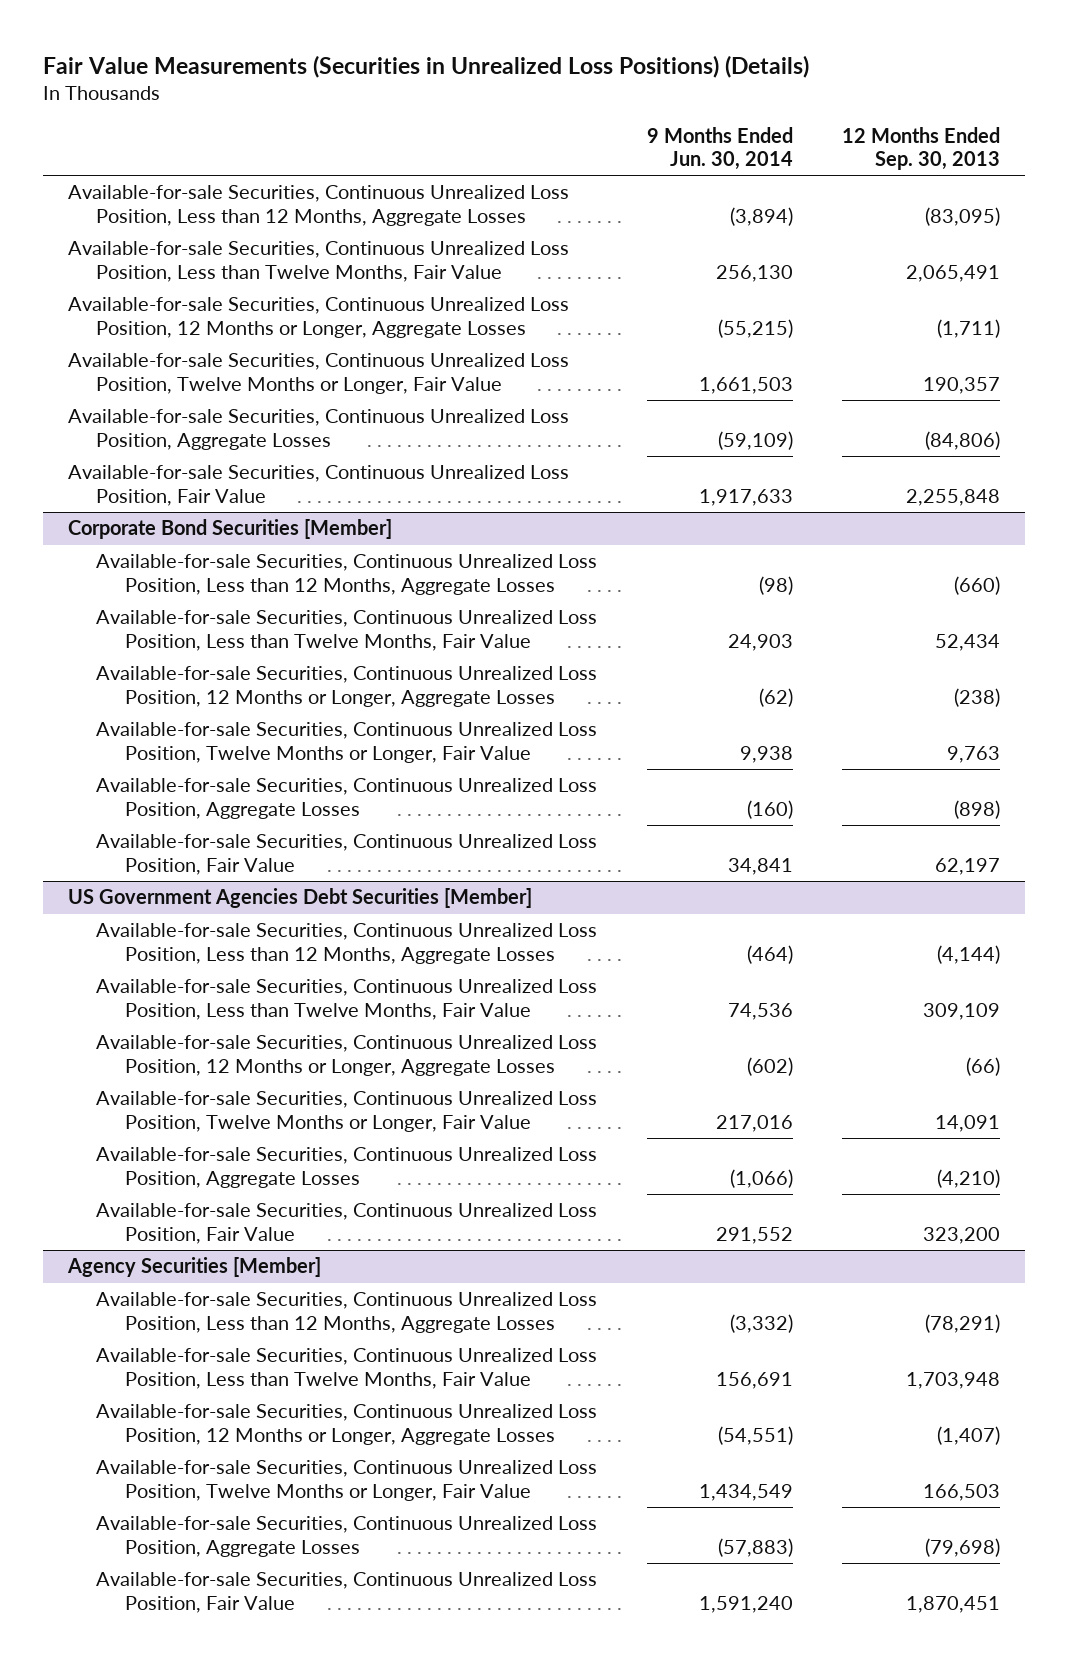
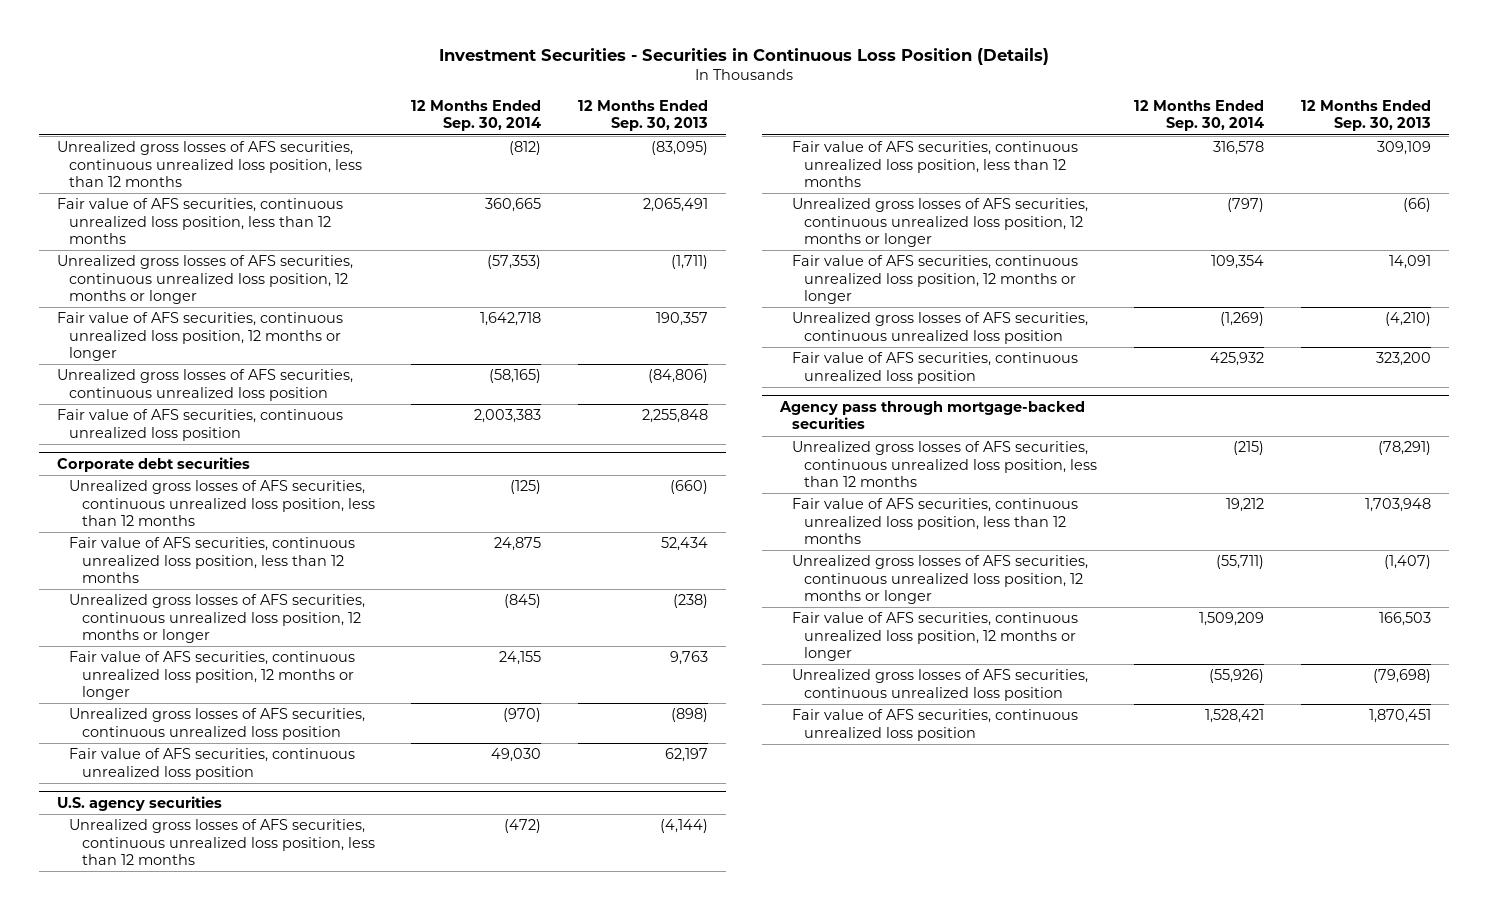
- Fair Value Measurements (Securities in Unrealized Loss Positions) (Details)
+ Investment Securities - Securities in Continuous Loss Position (Details)
- | 9 Months Ended Jun. 30, 2014 | 12 Months Ended Sep. 30, 2013
+ | 12 Months Ended Sep. 30, 2014 | 12 Months Ended Sep. 30, 2013
- Available-for-sale Securities, Continuous Unrealized Loss Position, Less than 12 Months, Aggregate Losses | (3,894) | (83,095)
- Available-for-sale Securities, Continuous Unrealized Loss Position, Less than Twelve Months, Fair Value | 256,130 | 2,065,491
- Available-for-sale Securities, Continuous Unrealized Loss Position, 12 Months or Longer, Aggregate Losses | (55,215) | (1,711)
- Available-for-sale Securities, Continuous Unrealized Loss Position, Twelve Months or Longer, Fair Value | 1,661,503 | 190,357
- Available-for-sale Securities, Continuous Unrealized Loss Position, Aggregate Losses | (59,109) | (84,806)
- Available-for-sale Securities, Continuous Unrealized Loss Position, Fair Value | 1,917,633 | 2,255,848
- Corporate Bond Securities [Member]
- Available-for-sale Securities, Continuous Unrealized Loss Position, Less than 12 Months, Aggregate Losses | (98) | (660)
- Available-for-sale Securities, Continuous Unrealized Loss Position, Less than Twelve Months, Fair Value | 24,903 | 52,434
- Available-for-sale Securities, Continuous Unrealized Loss Position, 12 Months or Longer, Aggregate Losses | (62) | (238)
- Available-for-sale Securities, Continuous Unrealized Loss Position, Twelve Months or Longer, Fair Value | 9,938 | 9,763
- Available-for-sale Securities, Continuous Unrealized Loss Position, Aggregate Losses | (160) | (898)
- Available-for-sale Securities, Continuous Unrealized Loss Position, Fair Value | 34,841 | 62,197
- US Government Agencies Debt Securities [Member]
- Available-for-sale Securities, Continuous Unrealized Loss Position, Less than 12 Months, Aggregate Losses | (464) | (4,144)
- Available-for-sale Securities, Continuous Unrealized Loss Position, Less than Twelve Months, Fair Value | 74,536 | 309,109
- Available-for-sale Securities, Continuous Unrealized Loss Position, 12 Months or Longer, Aggregate Losses | (602) | (66)
- Available-for-sale Securities, Continuous Unrealized Loss Position, Twelve Months or Longer, Fair Value | 217,016 | 14,091
- Available-for-sale Securities, Continuous Unrealized Loss Position, Aggregate Losses | (1,066) | (4,210)
- Available-for-sale Securities, Continuous Unrealized Loss Position, Fair Value | 291,552 | 323,200
- Agency Securities [Member]
- Available-for-sale Securities, Continuous Unrealized Loss Position, Less than 12 Months, Aggregate Losses | (3,332) | (78,291)
- Available-for-sale Securities, Continuous Unrealized Loss Position, Less than Twelve Months, Fair Value | 156,691 | 1,703,948
- Available-for-sale Securities, Continuous Unrealized Loss Position, 12 Months or Longer, Aggregate Losses | (54,551) | (1,407)
- Available-for-sale Securities, Continuous Unrealized Loss Position, Twelve Months or Longer, Fair Value | 1,434,549 | 166,503
- Available-for-sale Securities, Continuous Unrealized Loss Position, Aggregate Losses | (57,883) | (79,698)
- Available-for-sale Securities, Continuous Unrealized Loss Position, Fair Value | 1,591,240 | 1,870,451
+ Unrealized gross losses of AFS securities, continuous unrealized loss position, less than 12 months | (812) | (83,095)
+ Fair value of AFS securities, continuous unrealized loss position, less than 12 months | 360,665 | 2,065,491
+ Unrealized gross losses of AFS securities, continuous unrealized loss position, 12 months or longer | (57,353) | (1,711)
+ Fair value of AFS securities, continuous unrealized loss position, 12 months or longer | 1,642,718 | 190,357
+ Unrealized gross losses of AFS securities, continuous unrealized loss position | (58,165) | (84,806)
+ Fair value of AFS securities, continuous unrealized loss position | 2,003,383 | 2,255,848
+ Corporate debt securities
+ Unrealized gross losses of AFS securities, continuous unrealized loss position, less than 12 months | (125) | (660)
+ Fair value of AFS securities, continuous unrealized loss position, less than 12 months | 24,875 | 52,434
+ Unrealized gross losses of AFS securities, continuous unrealized loss position, 12 months or longer | (845) | (238)
+ Fair value of AFS securities, continuous unrealized loss position, 12 months or longer | 24,155 | 9,763
+ Unrealized gross losses of AFS securities, continuous unrealized loss position | (970) | (898)
+ Fair value of AFS securities, continuous unrealized loss position | 49,030 | 62,197
+ U.S. agency securities
+ Unrealized gross losses of AFS securities, continuous unrealized loss position, less than 12 months | (472) | (4,144)
+ Fair value of AFS securities, continuous unrealized loss position, less than 12 months | 316,578 | 309,109
+ Unrealized gross losses of AFS securities, continuous unrealized loss position, 12 months or longer | (797) | (66)
+ Fair value of AFS securities, continuous unrealized loss position, 12 months or longer | 109,354 | 14,091
+ Unrealized gross losses of AFS securities, continuous unrealized loss position | (1,269) | (4,210)
+ Fair value of AFS securities, continuous unrealized loss position | 425,932 | 323,200
+ Agency pass through mortgage-backed securities
+ Unrealized gross losses of AFS securities, continuous unrealized loss position, less than 12 months | (215) | (78,291)
+ Fair value of AFS securities, continuous unrealized loss position, less than 12 months | 19,212 | 1,703,948
+ Unrealized gross losses of AFS securities, continuous unrealized loss position, 12 months or longer | (55,711) | (1,407)
+ Fair value of AFS securities, continuous unrealized loss position, 12 months or longer | 1,509,209 | 166,503
+ Unrealized gross losses of AFS securities, continuous unrealized loss position | (55,926) | (79,698)
+ Fair value of AFS securities, continuous unrealized loss position | 1,528,421 | 1,870,451

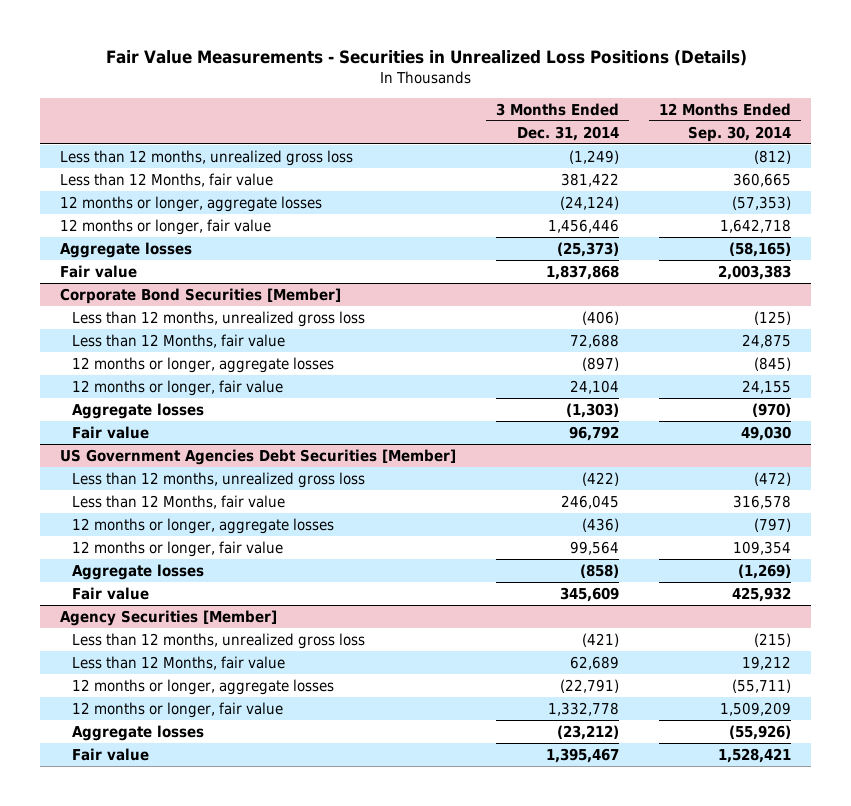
- Investment Securities - Securities in Continuous Loss Position (Details)
+ Fair Value Measurements - Securities in Unrealized Loss Positions (Details)
- | 12 Months Ended Sep. 30, 2014 | 12 Months Ended Sep. 30, 2013
+ | 3 Months Ended Dec. 31, 2014 | 12 Months Ended Sep. 30, 2014
- Unrealized gross losses of AFS securities, continuous unrealized loss position, less than 12 months | (812) | (83,095)
- Fair value of AFS securities, continuous unrealized loss position, less than 12 months | 360,665 | 2,065,491
- Unrealized gross losses of AFS securities, continuous unrealized loss position, 12 months or longer | (57,353) | (1,711)
- Fair value of AFS securities, continuous unrealized loss position, 12 months or longer | 1,642,718 | 190,357
- Unrealized gross losses of AFS securities, continuous unrealized loss position | (58,165) | (84,806)
- Fair value of AFS securities, continuous unrealized loss position | 2,003,383 | 2,255,848
- Corporate debt securities
- Unrealized gross losses of AFS securities, continuous unrealized loss position, less than 12 months | (125) | (660)
- Fair value of AFS securities, continuous unrealized loss position, less than 12 months | 24,875 | 52,434
- Unrealized gross losses of AFS securities, continuous unrealized loss position, 12 months or longer | (845) | (238)
- Fair value of AFS securities, continuous unrealized loss position, 12 months or longer | 24,155 | 9,763
- Unrealized gross losses of AFS securities, continuous unrealized loss position | (970) | (898)
- Fair value of AFS securities, continuous unrealized loss position | 49,030 | 62,197
- U.S. agency securities
- Unrealized gross losses of AFS securities, continuous unrealized loss position, less than 12 months | (472) | (4,144)
- Fair value of AFS securities, continuous unrealized loss position, less than 12 months | 316,578 | 309,109
- Unrealized gross losses of AFS securities, continuous unrealized loss position, 12 months or longer | (797) | (66)
- Fair value of AFS securities, continuous unrealized loss position, 12 months or longer | 109,354 | 14,091
- Unrealized gross losses of AFS securities, continuous unrealized loss position | (1,269) | (4,210)
- Fair value of AFS securities, continuous unrealized loss position | 425,932 | 323,200
- Agency pass through mortgage-backed securities
- Unrealized gross losses of AFS securities, continuous unrealized loss position, less than 12 months | (215) | (78,291)
- Fair value of AFS securities, continuous unrealized loss position, less than 12 months | 19,212 | 1,703,948
- Unrealized gross losses of AFS securities, continuous unrealized loss position, 12 months or longer | (55,711) | (1,407)
- Fair value of AFS securities, continuous unrealized loss position, 12 months or longer | 1,509,209 | 166,503
- Unrealized gross losses of AFS securities, continuous unrealized loss position | (55,926) | (79,698)
- Fair value of AFS securities, continuous unrealized loss position | 1,528,421 | 1,870,451
+ Less than 12 months, unrealized gross loss | (1,249) | (812)
+ Less than 12 Months, fair value | 381,422 | 360,665
+ 12 months or longer, aggregate losses | (24,124) | (57,353)
+ 12 months or longer, fair value | 1,456,446 | 1,642,718
+ Aggregate losses | (25,373) | (58,165)
+ Fair value | 1,837,868 | 2,003,383
+ Corporate Bond Securities [Member]
+ Less than 12 months, unrealized gross loss | (406) | (125)
+ Less than 12 Months, fair value | 72,688 | 24,875
+ 12 months or longer, aggregate losses | (897) | (845)
+ 12 months or longer, fair value | 24,104 | 24,155
+ Aggregate losses | (1,303) | (970)
+ Fair value | 96,792 | 49,030
+ US Government Agencies Debt Securities [Member]
+ Less than 12 months, unrealized gross loss | (422) | (472)
+ Less than 12 Months, fair value | 246,045 | 316,578
+ 12 months or longer, aggregate losses | (436) | (797)
+ 12 months or longer, fair value | 99,564 | 109,354
+ Aggregate losses | (858) | (1,269)
+ Fair value | 345,609 | 425,932
+ Agency Securities [Member]
+ Less than 12 months, unrealized gross loss | (421) | (215)
+ Less than 12 Months, fair value | 62,689 | 19,212
+ 12 months or longer, aggregate losses | (22,791) | (55,711)
+ 12 months or longer, fair value | 1,332,778 | 1,509,209
+ Aggregate losses | (23,212) | (55,926)
+ Fair value | 1,395,467 | 1,528,421

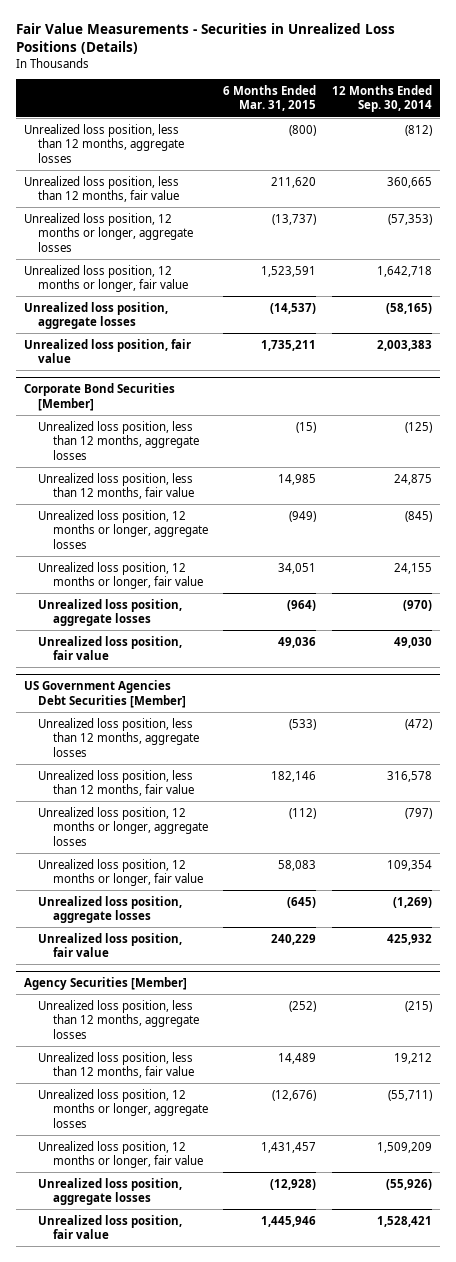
- | 3 Months Ended Dec. 31, 2014 | 12 Months Ended Sep. 30, 2014
+ | 6 Months Ended Mar. 31, 2015 | 12 Months Ended Sep. 30, 2014
- Less than 12 months, unrealized gross loss | (1,249) | (812)
- Less than 12 Months, fair value | 381,422 | 360,665
- 12 months or longer, aggregate losses | (24,124) | (57,353)
- 12 months or longer, fair value | 1,456,446 | 1,642,718
- Aggregate losses | (25,373) | (58,165)
- Fair value | 1,837,868 | 2,003,383
+ Unrealized loss position, less than 12 months, aggregate losses | (800) | (812)
+ Unrealized loss position, less than 12 months, fair value | 211,620 | 360,665
+ Unrealized loss position, 12 months or longer, aggregate losses | (13,737) | (57,353)
+ Unrealized loss position, 12 months or longer, fair value | 1,523,591 | 1,642,718
+ Unrealized loss position, aggregate losses | (14,537) | (58,165)
+ Unrealized loss position, fair value | 1,735,211 | 2,003,383
@ Corporate Bond Securities [Member]
- Less than 12 months, unrealized gross loss | (406) | (125)
- Less than 12 Months, fair value | 72,688 | 24,875
- 12 months or longer, aggregate losses | (897) | (845)
- 12 months or longer, fair value | 24,104 | 24,155
- Aggregate losses | (1,303) | (970)
- Fair value | 96,792 | 49,030
+ Unrealized loss position, less than 12 months, aggregate losses | (15) | (125)
+ Unrealized loss position, less than 12 months, fair value | 14,985 | 24,875
+ Unrealized loss position, 12 months or longer, aggregate losses | (949) | (845)
+ Unrealized loss position, 12 months or longer, fair value | 34,051 | 24,155
+ Unrealized loss position, aggregate losses | (964) | (970)
+ Unrealized loss position, fair value | 49,036 | 49,030
@ US Government Agencies Debt Securities [Member]
- Less than 12 months, unrealized gross loss | (422) | (472)
- Less than 12 Months, fair value | 246,045 | 316,578
- 12 months or longer, aggregate losses | (436) | (797)
- 12 months or longer, fair value | 99,564 | 109,354
- Aggregate losses | (858) | (1,269)
- Fair value | 345,609 | 425,932
+ Unrealized loss position, less than 12 months, aggregate losses | (533) | (472)
+ Unrealized loss position, less than 12 months, fair value | 182,146 | 316,578
+ Unrealized loss position, 12 months or longer, aggregate losses | (112) | (797)
+ Unrealized loss position, 12 months or longer, fair value | 58,083 | 109,354
+ Unrealized loss position, aggregate losses | (645) | (1,269)
+ Unrealized loss position, fair value | 240,229 | 425,932
@ Agency Securities [Member]
- Less than 12 months, unrealized gross loss | (421) | (215)
- Less than 12 Months, fair value | 62,689 | 19,212
- 12 months or longer, aggregate losses | (22,791) | (55,711)
- 12 months or longer, fair value | 1,332,778 | 1,509,209
- Aggregate losses | (23,212) | (55,926)
- Fair value | 1,395,467 | 1,528,421
+ Unrealized loss position, less than 12 months, aggregate losses | (252) | (215)
+ Unrealized loss position, less than 12 months, fair value | 14,489 | 19,212
+ Unrealized loss position, 12 months or longer, aggregate losses | (12,676) | (55,711)
+ Unrealized loss position, 12 months or longer, fair value | 1,431,457 | 1,509,209
+ Unrealized loss position, aggregate losses | (12,928) | (55,926)
+ Unrealized loss position, fair value | 1,445,946 | 1,528,421

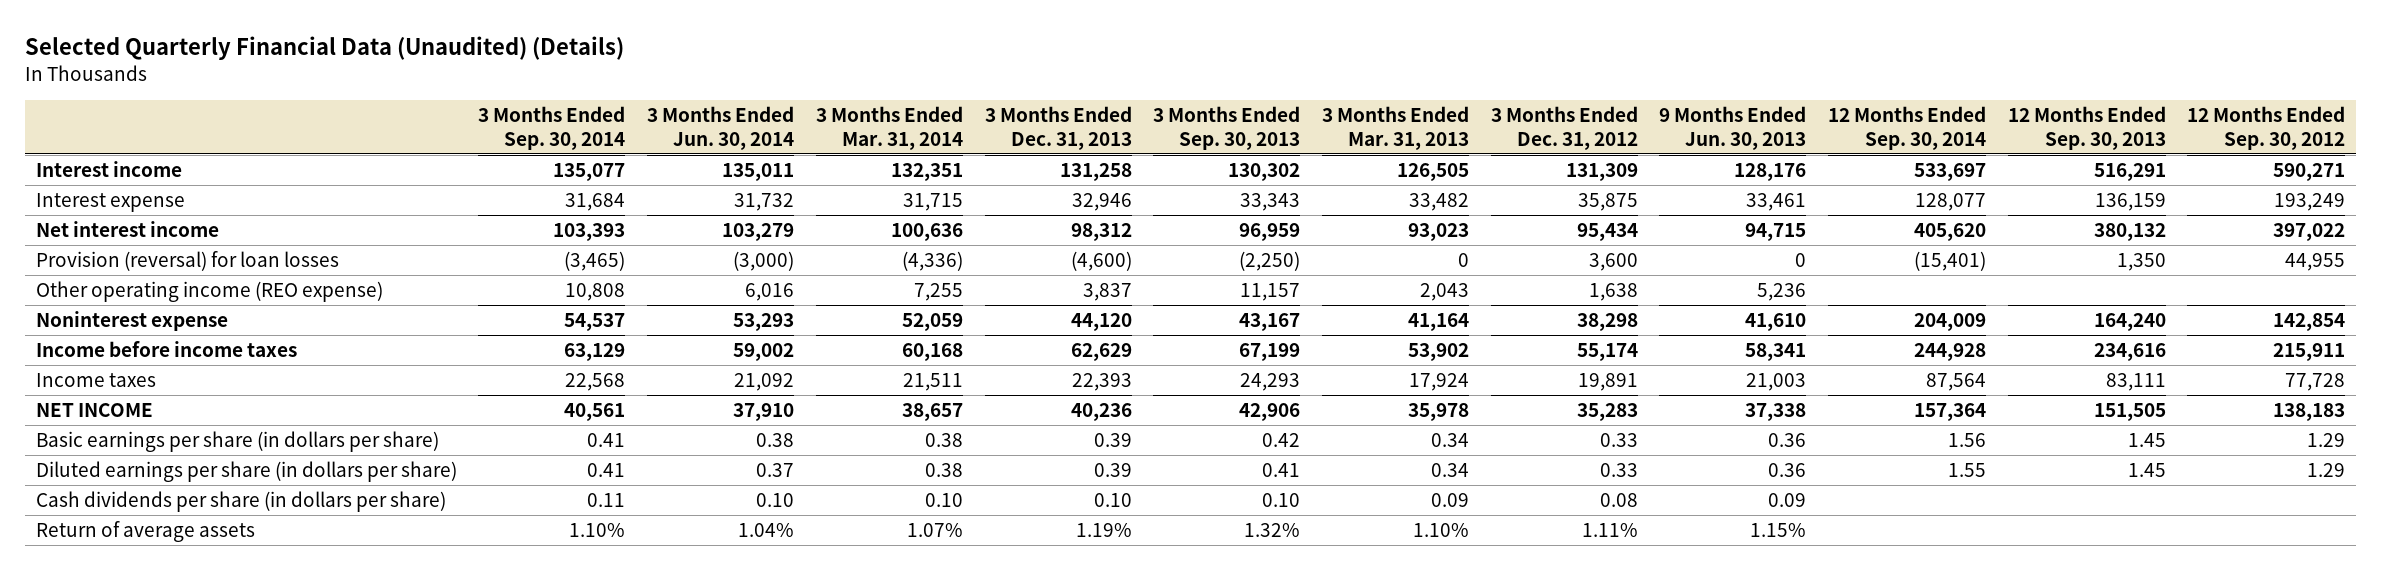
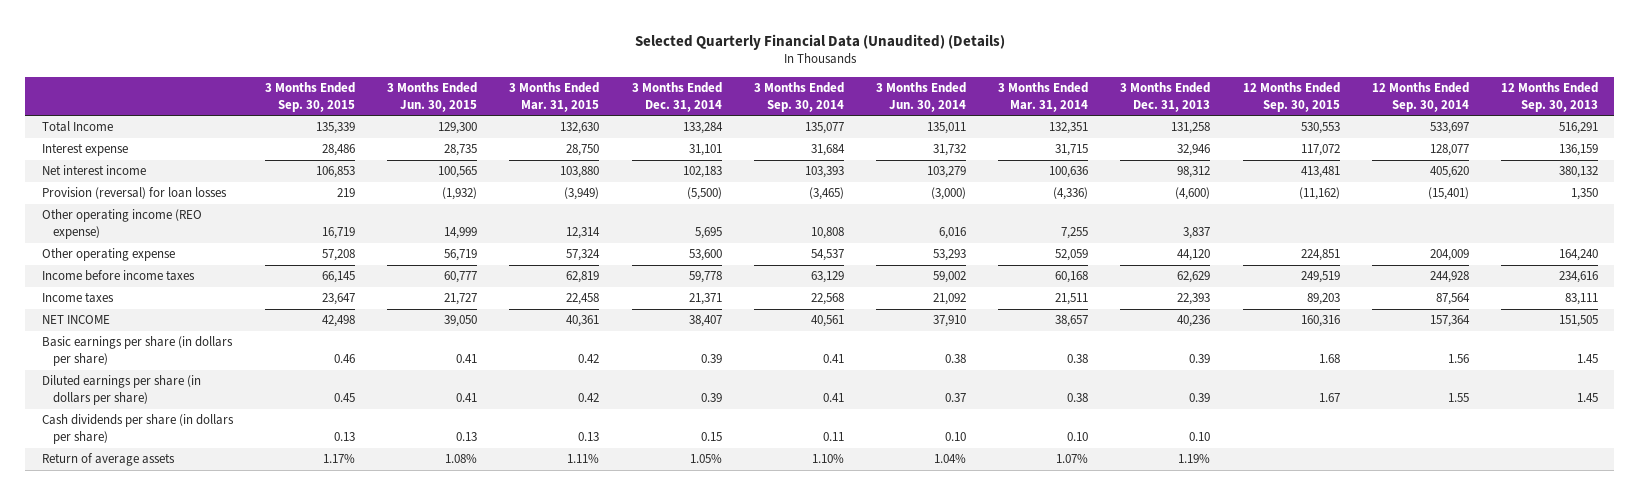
- | 3 Months Ended Sep. 30, 2014 | 3 Months Ended Jun. 30, 2014 | 3 Months Ended Mar. 31, 2014 | 3 Months Ended Dec. 31, 2013 | 3 Months Ended Sep. 30, 2013 | 3 Months Ended Mar. 31, 2013 | 3 Months Ended Dec. 31, 2012 | 9 Months Ended Jun. 30, 2013 | 12 Months Ended Sep. 30, 2014 | 12 Months Ended Sep. 30, 2013 | 12 Months Ended Sep. 30, 2012
+ | 3 Months Ended Sep. 30, 2015 | 3 Months Ended Jun. 30, 2015 | 3 Months Ended Mar. 31, 2015 | 3 Months Ended Dec. 31, 2014 | 3 Months Ended Sep. 30, 2014 | 3 Months Ended Jun. 30, 2014 | 3 Months Ended Mar. 31, 2014 | 3 Months Ended Dec. 31, 2013 | 12 Months Ended Sep. 30, 2015 | 12 Months Ended Sep. 30, 2014 | 12 Months Ended Sep. 30, 2013
- Interest income | 135,077 | 135,011 | 132,351 | 131,258 | 130,302 | 126,505 | 131,309 | 128,176 | 533,697 | 516,291 | 590,271
+ Total Income | 135,339 | 129,300 | 132,630 | 133,284 | 135,077 | 135,011 | 132,351 | 131,258 | 530,553 | 533,697 | 516,291
- Noninterest expense | 54,537 | 53,293 | 52,059 | 44,120 | 43,167 | 41,164 | 38,298 | 41,610 | 204,009 | 164,240 | 142,854
+ Other operating expense | 57,208 | 56,719 | 57,324 | 53,600 | 54,537 | 53,293 | 52,059 | 44,120 | 224,851 | 204,009 | 164,240

